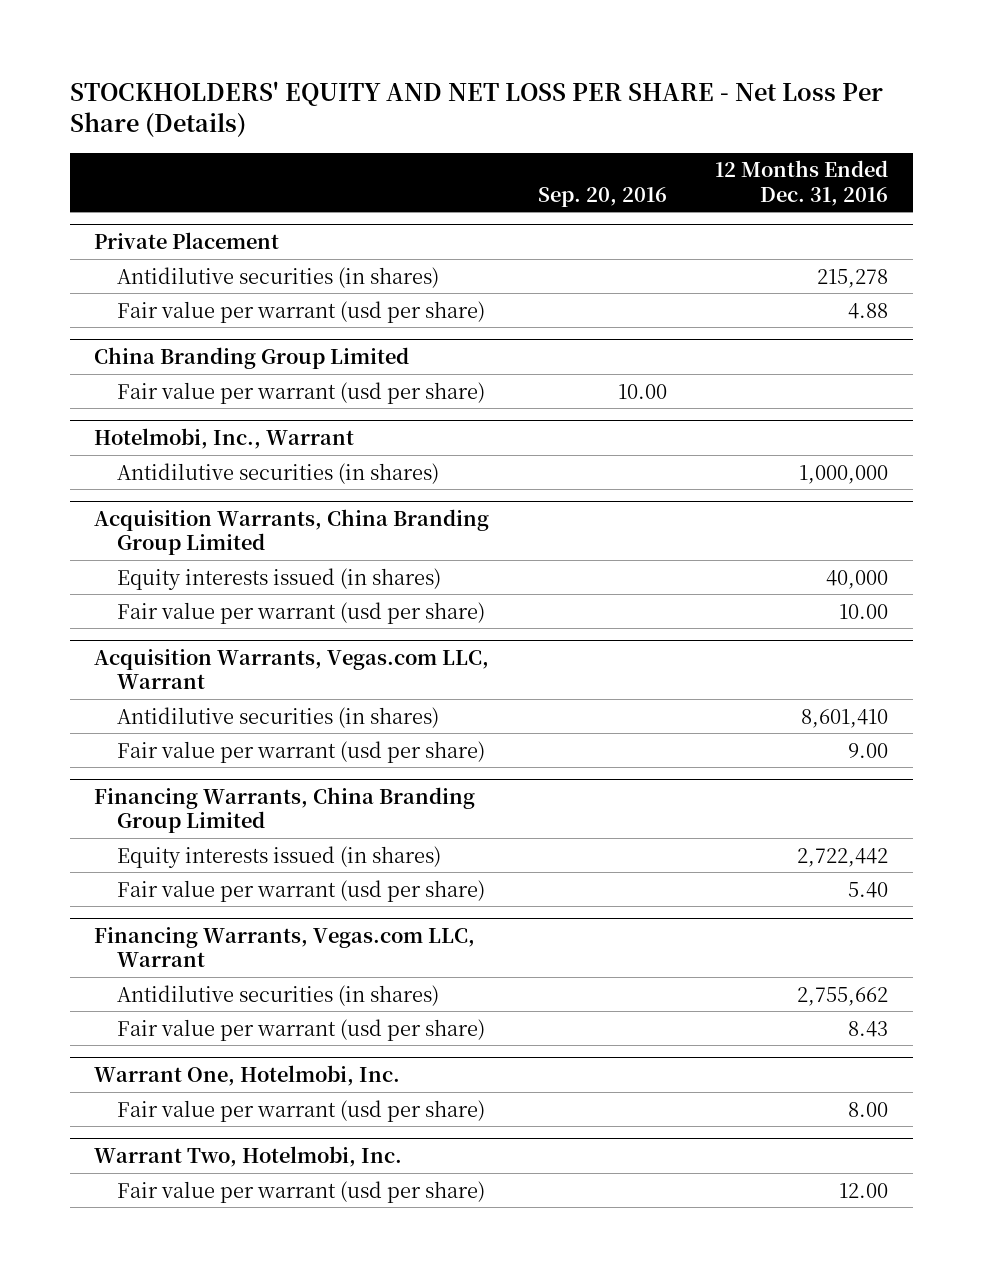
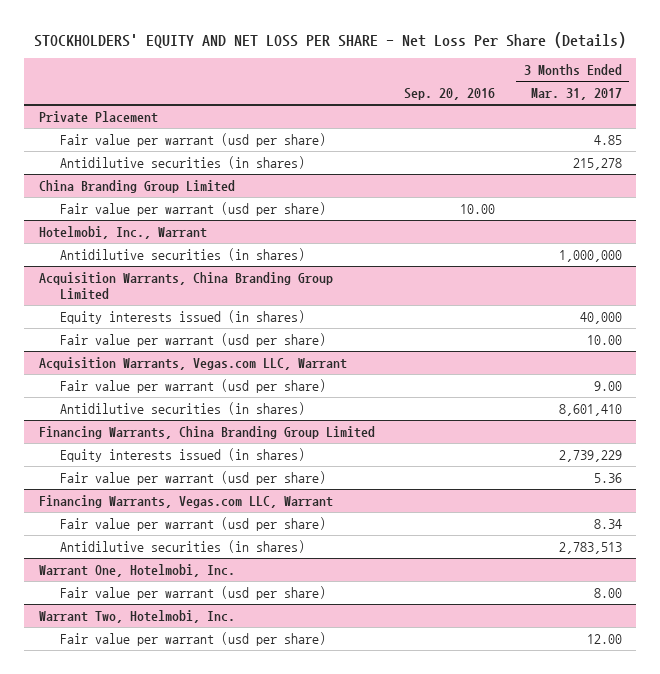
- | Sep. 20, 2016 | 12 Months Ended Dec. 31, 2016
+ | Sep. 20, 2016 | 3 Months Ended Mar. 31, 2017
@ Private Placement
moved down: Antidilutive securities (in shares) | | 215,278
@ Acquisition Warrants, Vegas.com LLC, Warrant
moved down: Antidilutive securities (in shares) | | 8,601,410
@ Financing Warrants, Vegas.com LLC, Warrant
moved down: Antidilutive securities (in shares) | | 2,783,513

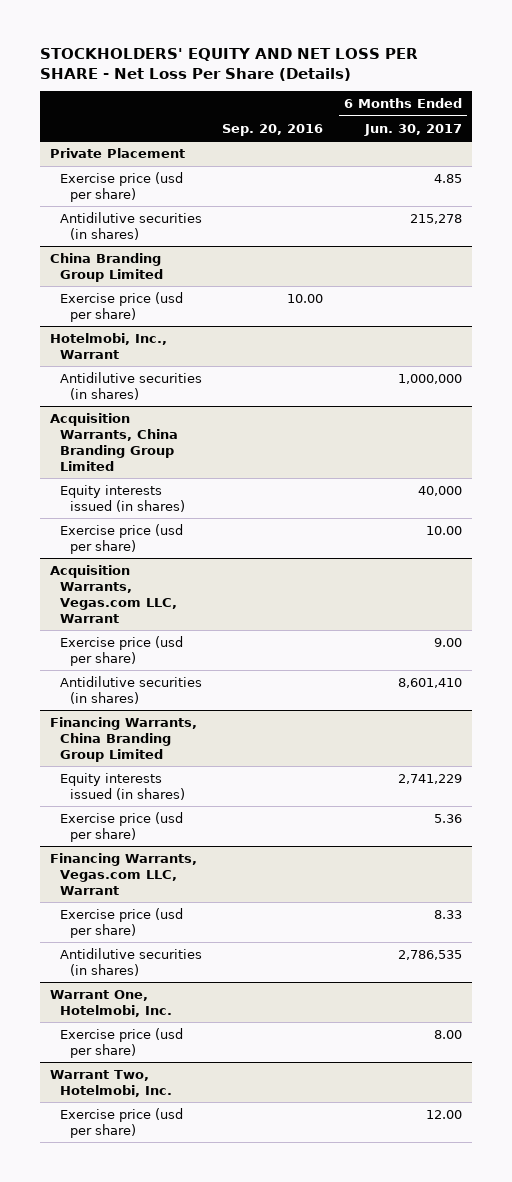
- | Sep. 20, 2016 | 3 Months Ended Mar. 31, 2017
+ | Sep. 20, 2016 | 6 Months Ended Jun. 30, 2017
@ Private Placement
- Fair value per warrant (usd per share) | | 4.85
+ Exercise price (usd per share) | | 4.85
@ China Branding Group Limited
- Fair value per warrant (usd per share) | 10.00 |
+ Exercise price (usd per share) | 10.00 |
@ Acquisition Warrants, China Branding Group Limited
- Fair value per warrant (usd per share) | | 10.00
+ Exercise price (usd per share) | | 10.00
@ Acquisition Warrants, Vegas.com LLC, Warrant
- Fair value per warrant (usd per share) | | 9.00
+ Exercise price (usd per share) | | 9.00
@ Financing Warrants, China Branding Group Limited
- Fair value per warrant (usd per share) | | 5.36
+ Exercise price (usd per share) | | 5.36
@ Financing Warrants, Vegas.com LLC, Warrant
- Fair value per warrant (usd per share) | | 8.34
+ Exercise price (usd per share) | | 8.33
@ Warrant One, Hotelmobi, Inc.
- Fair value per warrant (usd per share) | | 8.00
+ Exercise price (usd per share) | | 8.00
@ Warrant Two, Hotelmobi, Inc.
- Fair value per warrant (usd per share) | | 12.00
+ Exercise price (usd per share) | | 12.00

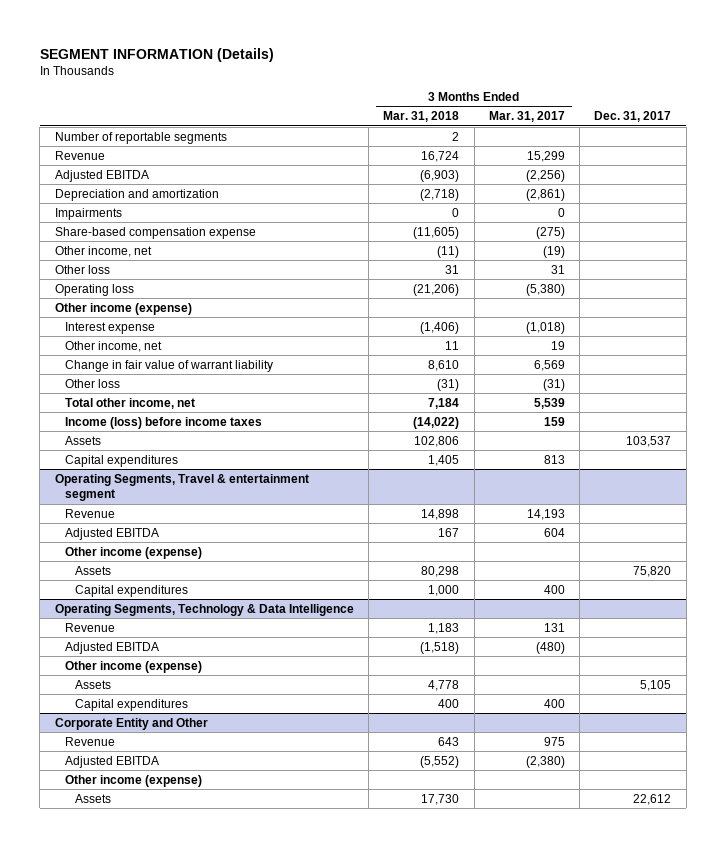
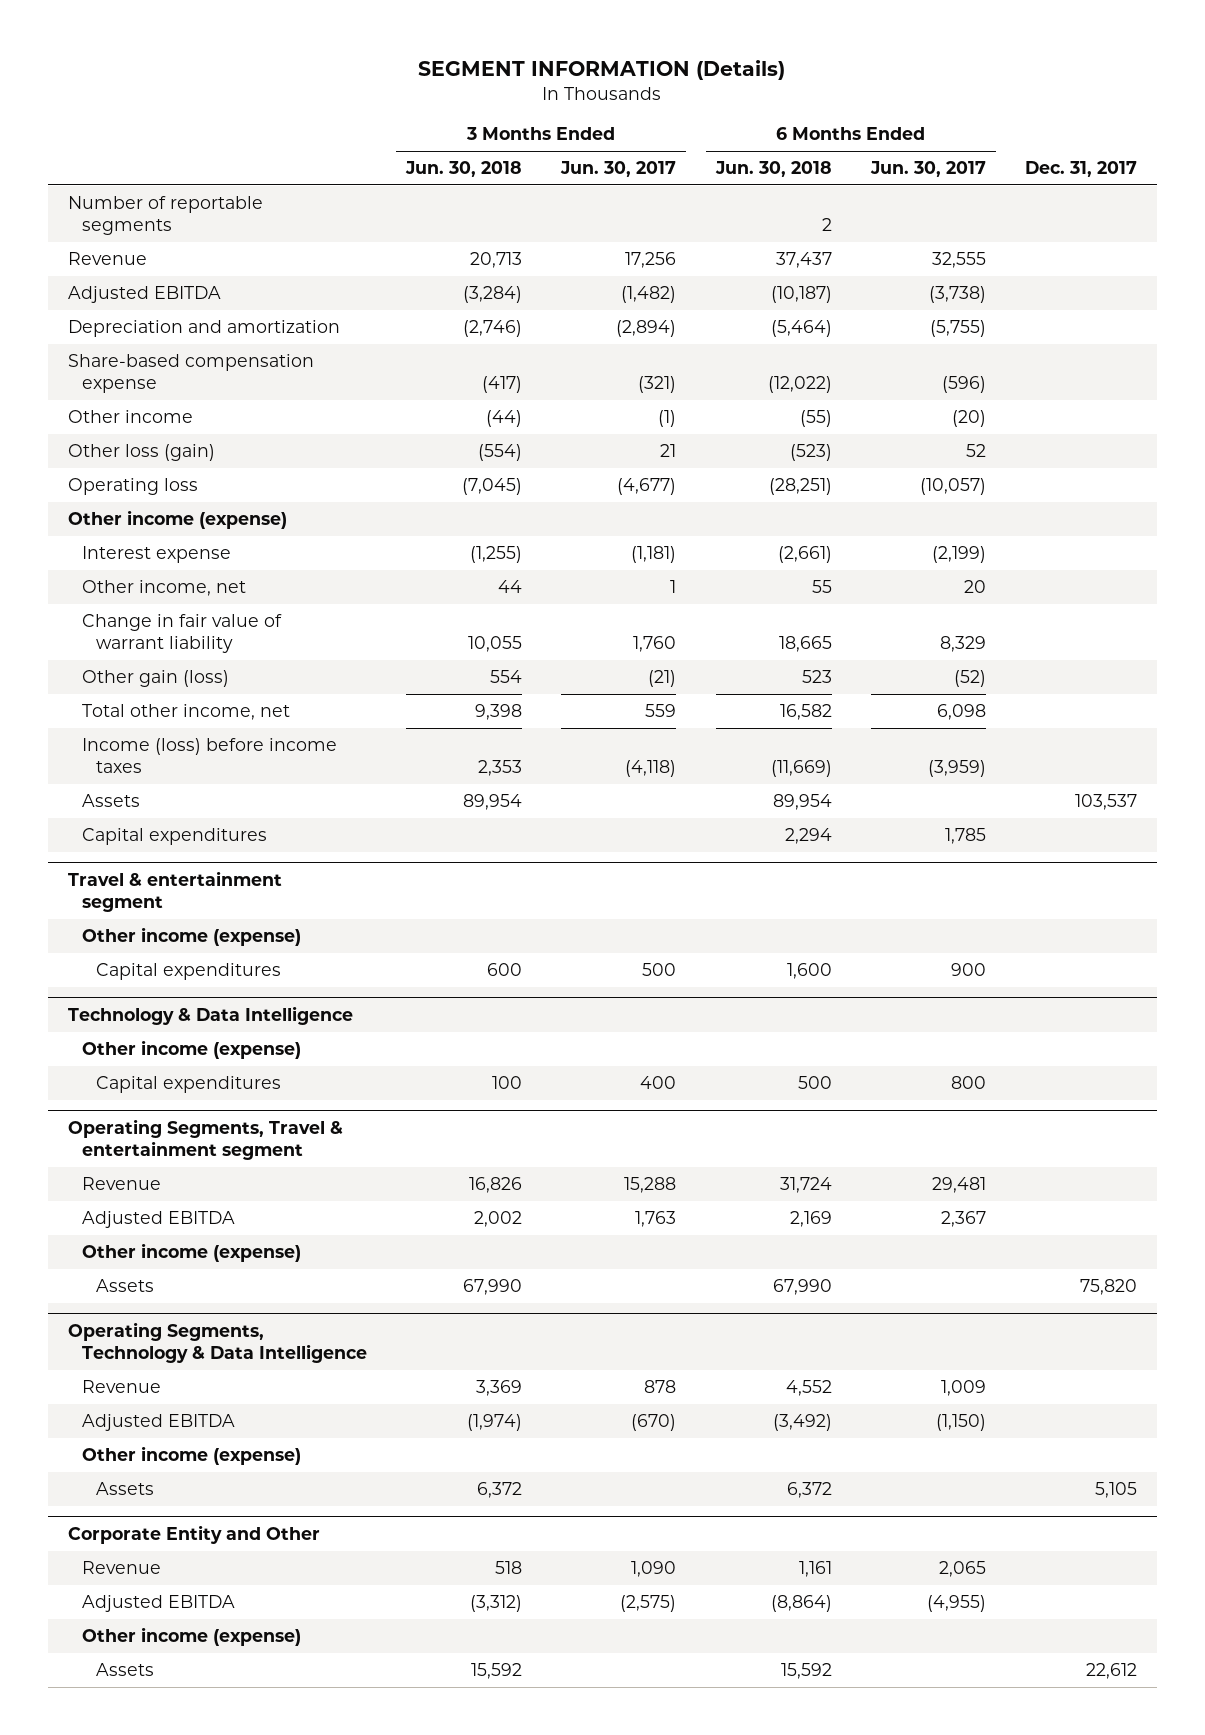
- | 3 Months Ended Mar. 31, 2018 | 3 Months Ended Mar. 31, 2017 | Dec. 31, 2017
+ | 3 Months Ended Jun. 30, 2018 | 3 Months Ended Jun. 30, 2017 | 6 Months Ended Jun. 30, 2018 | 6 Months Ended Jun. 30, 2017 | Dec. 31, 2017
- Impairments | 0 | 0 |
- Other income, net | (11) | (19) |
- Other loss | 31 | 31 |
+ Other income | (44) | (1) | (55) | (20) |
+ Other loss (gain) | (554) | 21 | (523) | 52 |
- Other loss | (31) | (31) |
+ Other gain (loss) | 554 | (21) | 523 | (52) |
+ Travel & entertainment segment
+ Other income (expense)
+ Capital expenditures | 600 | 500 | 1,600 | 900 |
+ Technology & Data Intelligence
+ Other income (expense)
+ Capital expenditures | 100 | 400 | 500 | 800 |
@ Operating Segments, Travel & entertainment segment
- Capital expenditures | 1,000 | 400 |
@ Operating Segments, Technology & Data Intelligence
- Capital expenditures | 400 | 400 |

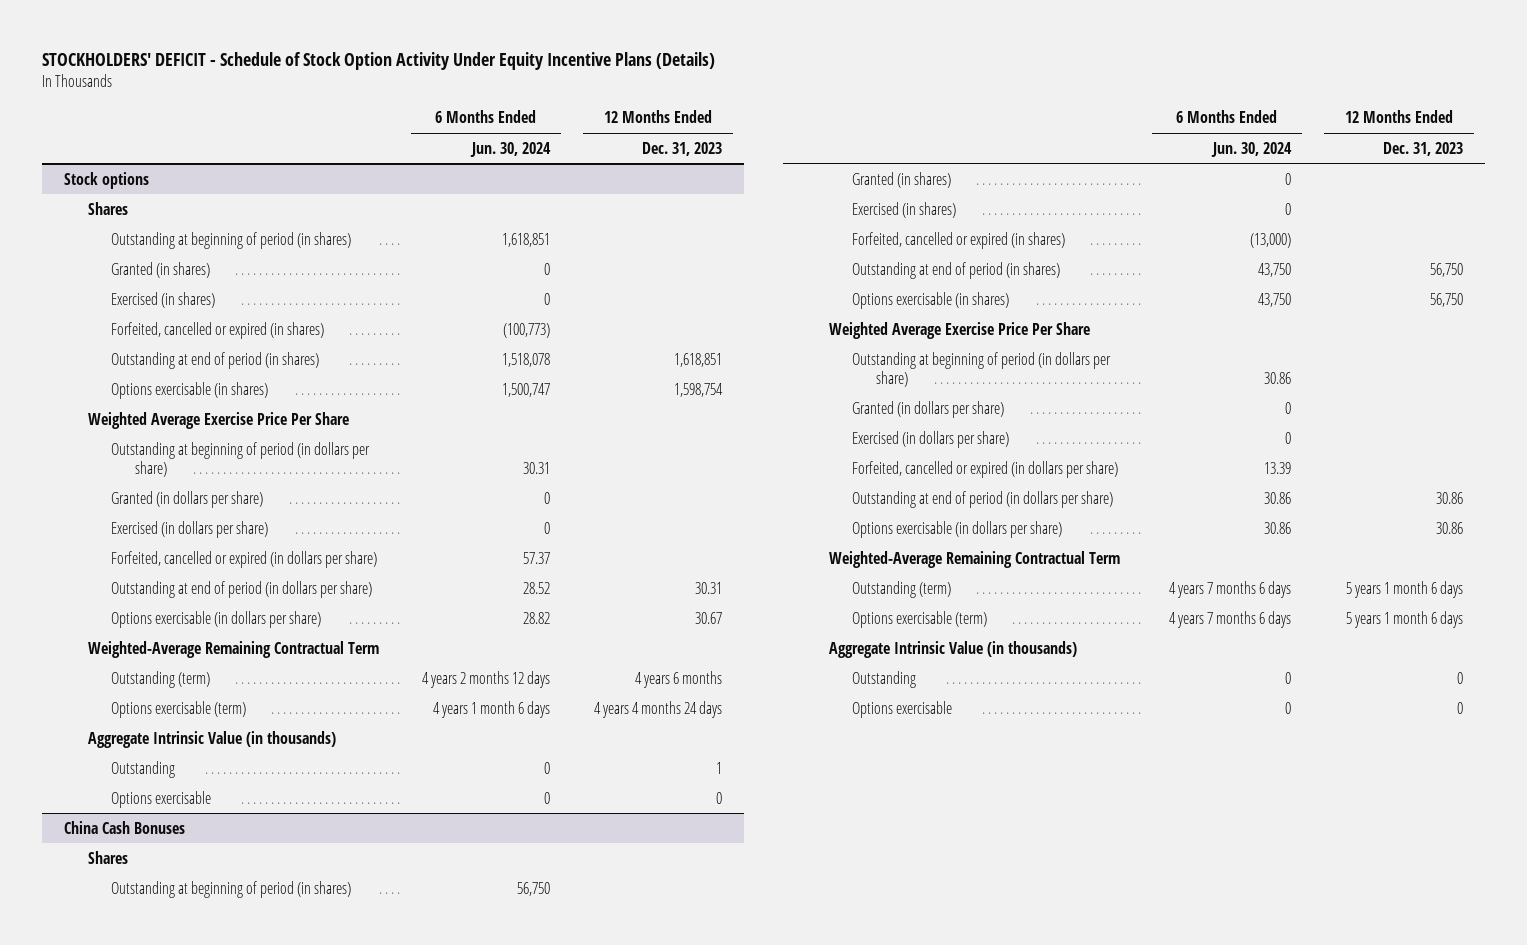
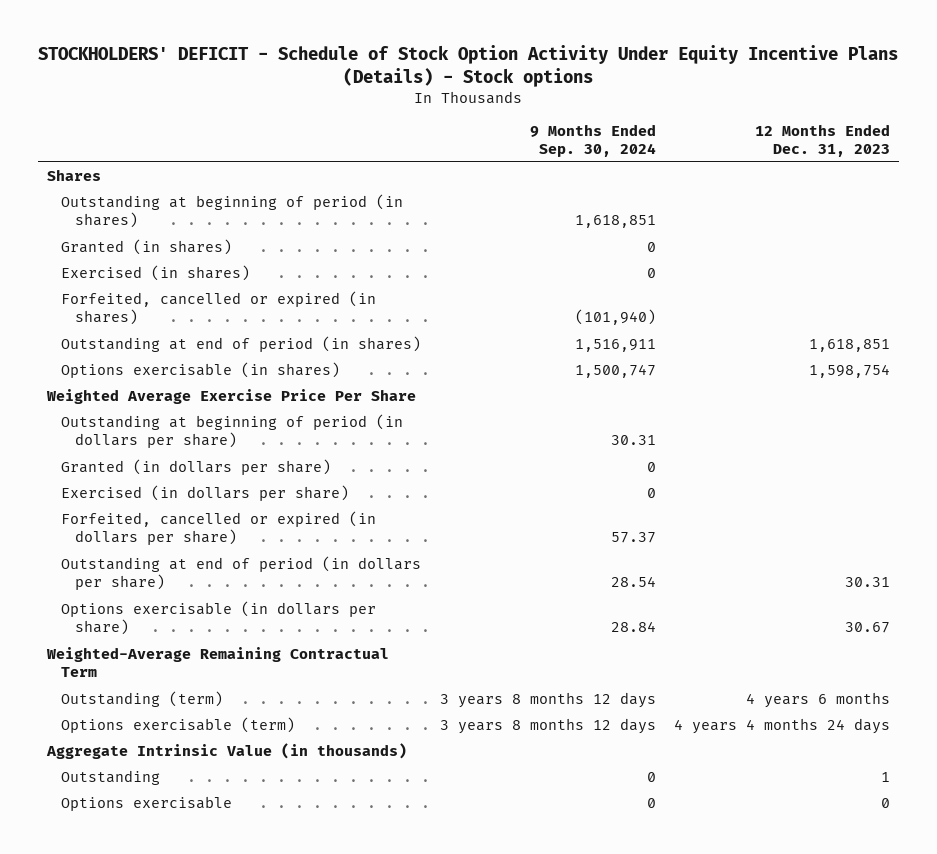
- STOCKHOLDERS' DEFICIT - Schedule of Stock Option Activity Under Equity Incentive Plans (Details)
+ STOCKHOLDERS' DEFICIT - Schedule of Stock Option Activity Under Equity Incentive Plans (Details) - Stock options
- | 6 Months Ended Jun. 30, 2024 | 12 Months Ended Dec. 31, 2023
+ | 9 Months Ended Sep. 30, 2024 | 12 Months Ended Dec. 31, 2023
- Stock options
- China Cash Bonuses
- Shares
- Outstanding at beginning of period (in shares) | 56,750 |
- Granted (in shares) | 0 |
- Exercised (in shares) | 0 |
- Forfeited, cancelled or expired (in shares) | (13,000) |
- Outstanding at end of period (in shares) | 43,750 | 56,750
- Options exercisable (in shares) | 43,750 | 56,750
- Weighted Average Exercise Price Per Share
- Outstanding at beginning of period (in dollars per share) | 30.86 |
- Granted (in dollars per share) | 0 |
- Exercised (in dollars per share) | 0 |
- Forfeited, cancelled or expired (in dollars per share) | 13.39 |
- Outstanding at end of period (in dollars per share) | 30.86 | 30.86
- Options exercisable (in dollars per share) | 30.86 | 30.86
- Weighted-Average Remaining Contractual Term
- Outstanding (term) | 4 years 7 months 6 days | 5 years 1 month 6 days
- Options exercisable (term) | 4 years 7 months 6 days | 5 years 1 month 6 days
- Aggregate Intrinsic Value (in thousands)
- Outstanding | 0 | 0
- Options exercisable | 0 | 0

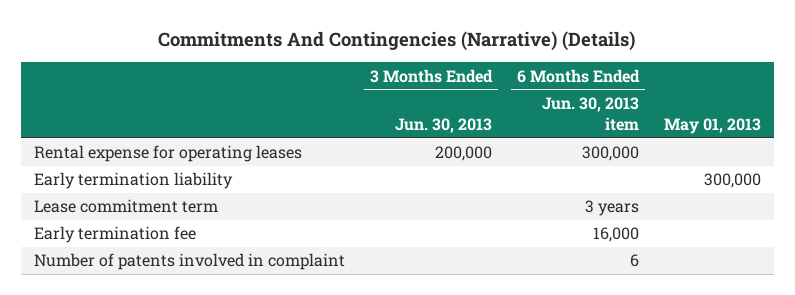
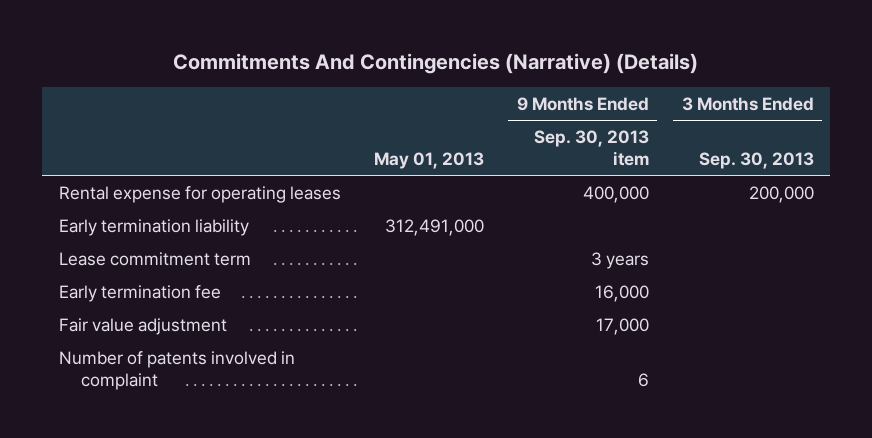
- | 3 Months Ended Jun. 30, 2013 | 6 Months Ended Jun. 30, 2013 item | May 01, 2013
+ | May 01, 2013 | 9 Months Ended Sep. 30, 2013 item | 3 Months Ended Sep. 30, 2013
- Early termination liability | | | 300,000
+ Early termination liability | 312,491,000 | |
+ Fair value adjustment | | 17,000 |

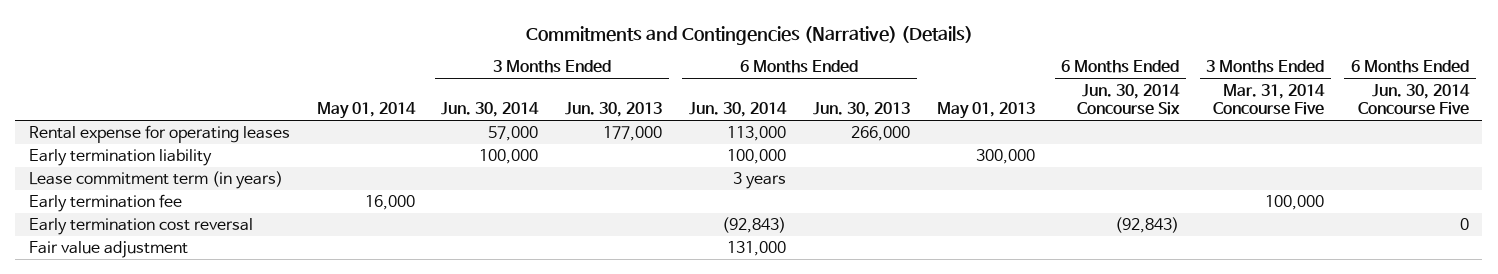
- Commitments And Contingencies (Narrative) (Details)
+ Commitments and Contingencies (Narrative) (Details)
- | May 01, 2013 | 9 Months Ended Sep. 30, 2013 item | 3 Months Ended Sep. 30, 2013
+ | May 01, 2014 | 3 Months Ended Jun. 30, 2014 | 3 Months Ended Jun. 30, 2013 | 6 Months Ended Jun. 30, 2014 | 6 Months Ended Jun. 30, 2013 | May 01, 2013 | 6 Months Ended Jun. 30, 2014 Concourse Six | 3 Months Ended Mar. 31, 2014 Concourse Five | 6 Months Ended Jun. 30, 2014 Concourse Five
- Early termination liability | 312,491,000 | |
- Lease commitment term | | 3 years |
+ Early termination liability | | 100,000 | | 100,000 | | 300,000 | | |
+ Lease commitment term (in years) | | | | 3 years | | | | |
+ Early termination cost reversal | | | | (92,843) | | | (92,843) | | 0
- Number of patents involved in complaint | | 6 |

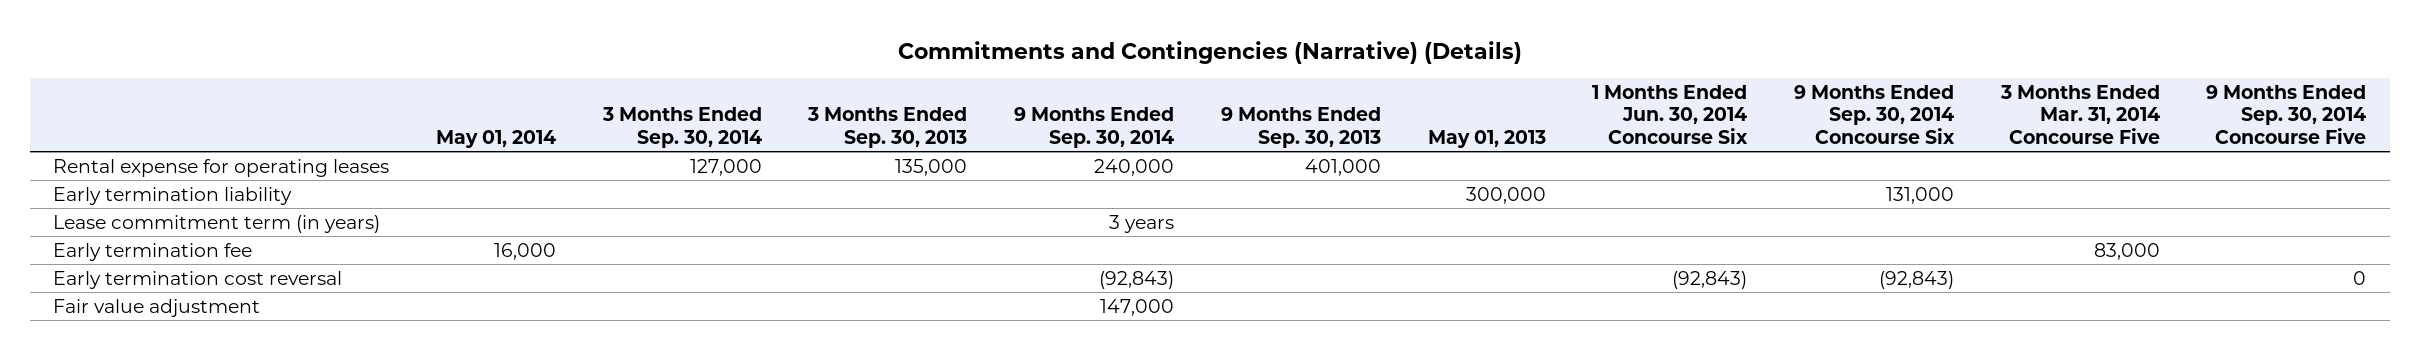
- | May 01, 2014 | 3 Months Ended Jun. 30, 2014 | 3 Months Ended Jun. 30, 2013 | 6 Months Ended Jun. 30, 2014 | 6 Months Ended Jun. 30, 2013 | May 01, 2013 | 6 Months Ended Jun. 30, 2014 Concourse Six | 3 Months Ended Mar. 31, 2014 Concourse Five | 6 Months Ended Jun. 30, 2014 Concourse Five
+ | May 01, 2014 | 3 Months Ended Sep. 30, 2014 | 3 Months Ended Sep. 30, 2013 | 9 Months Ended Sep. 30, 2014 | 9 Months Ended Sep. 30, 2013 | May 01, 2013 | 1 Months Ended Jun. 30, 2014 Concourse Six | 9 Months Ended Sep. 30, 2014 Concourse Six | 3 Months Ended Mar. 31, 2014 Concourse Five | 9 Months Ended Sep. 30, 2014 Concourse Five
- Early termination fee | 16,000 | | | | | | | 100,000 |
+ Early termination fee | 16,000 | | | | | | | | 83,000 |

